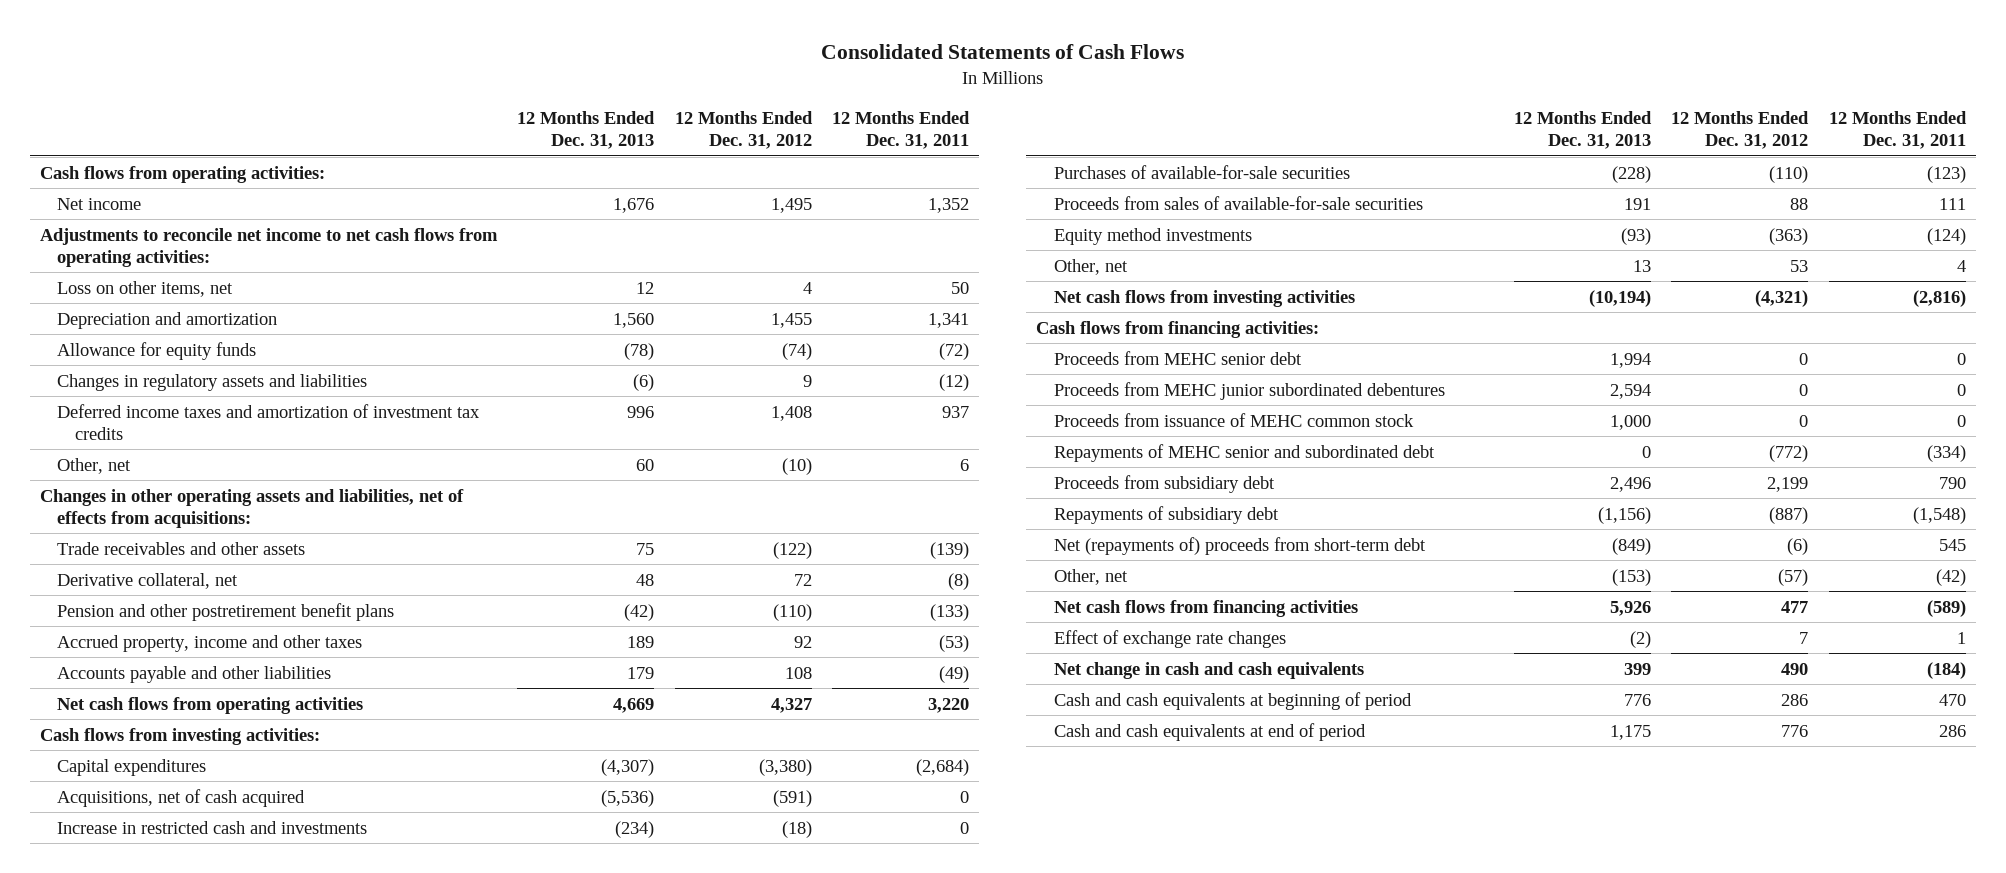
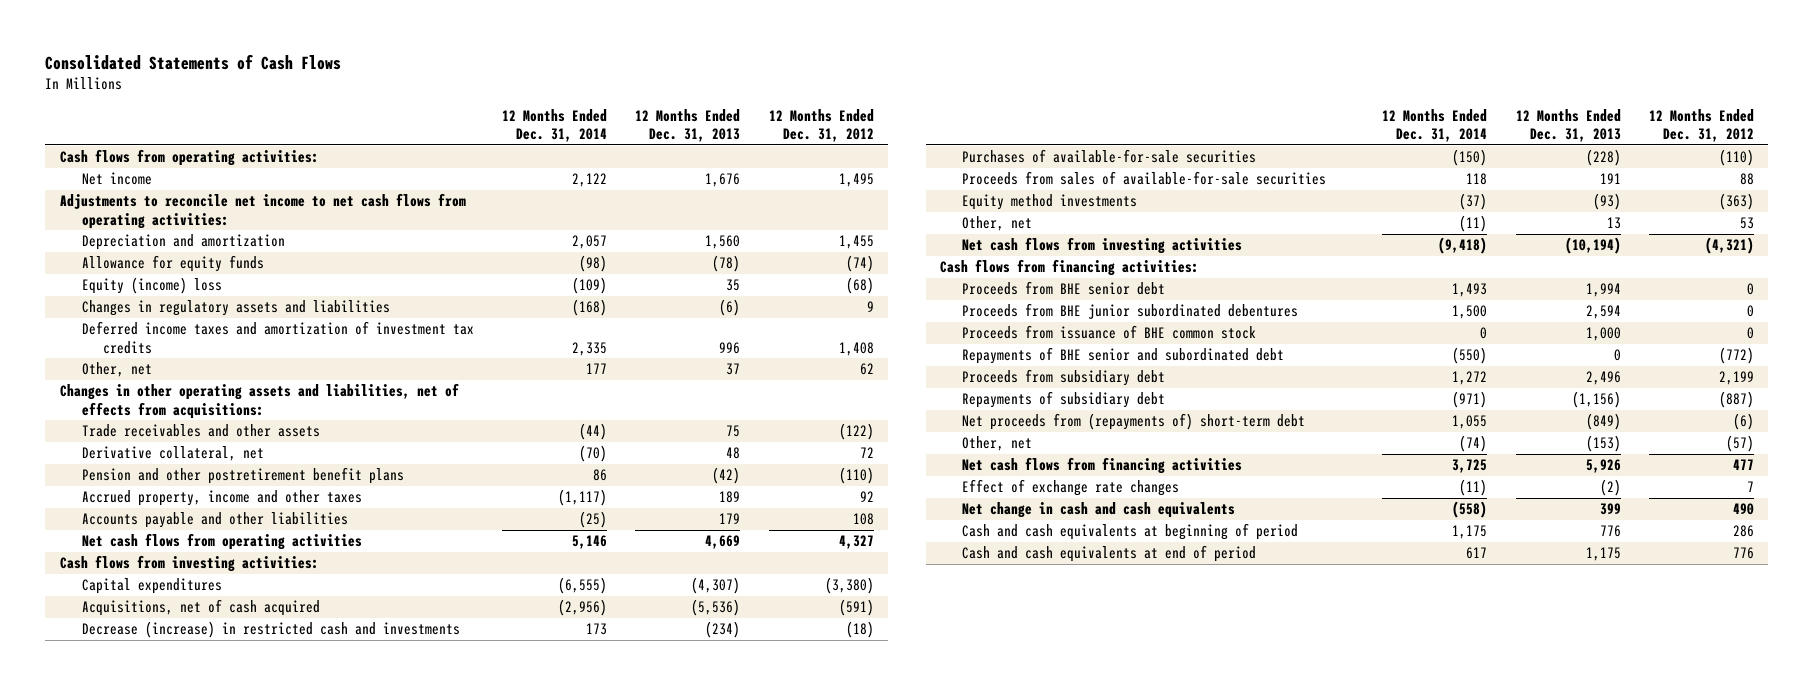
- | 12 Months Ended Dec. 31, 2013 | 12 Months Ended Dec. 31, 2012 | 12 Months Ended Dec. 31, 2011
+ | 12 Months Ended Dec. 31, 2014 | 12 Months Ended Dec. 31, 2013 | 12 Months Ended Dec. 31, 2012
- Loss on other items, net | 12 | 4 | 50
+ Equity (income) loss | (109) | 35 | (68)
- Other, net | 60 | (10) | 6
+ Other, net | 177 | 37 | 62
- Increase in restricted cash and investments | (234) | (18) | 0
+ Decrease (increase) in restricted cash and investments | 173 | (234) | (18)
- Proceeds from MEHC senior debt | 1,994 | 0 | 0
- Proceeds from MEHC junior subordinated debentures | 2,594 | 0 | 0
- Proceeds from issuance of MEHC common stock | 1,000 | 0 | 0
- Repayments of MEHC senior and subordinated debt | 0 | (772) | (334)
+ Proceeds from BHE senior debt | 1,493 | 1,994 | 0
+ Proceeds from BHE junior subordinated debentures | 1,500 | 2,594 | 0
+ Proceeds from issuance of BHE common stock | 0 | 1,000 | 0
+ Repayments of BHE senior and subordinated debt | (550) | 0 | (772)
- Net (repayments of) proceeds from short-term debt | (849) | (6) | 545
+ Net proceeds from (repayments of) short-term debt | 1,055 | (849) | (6)

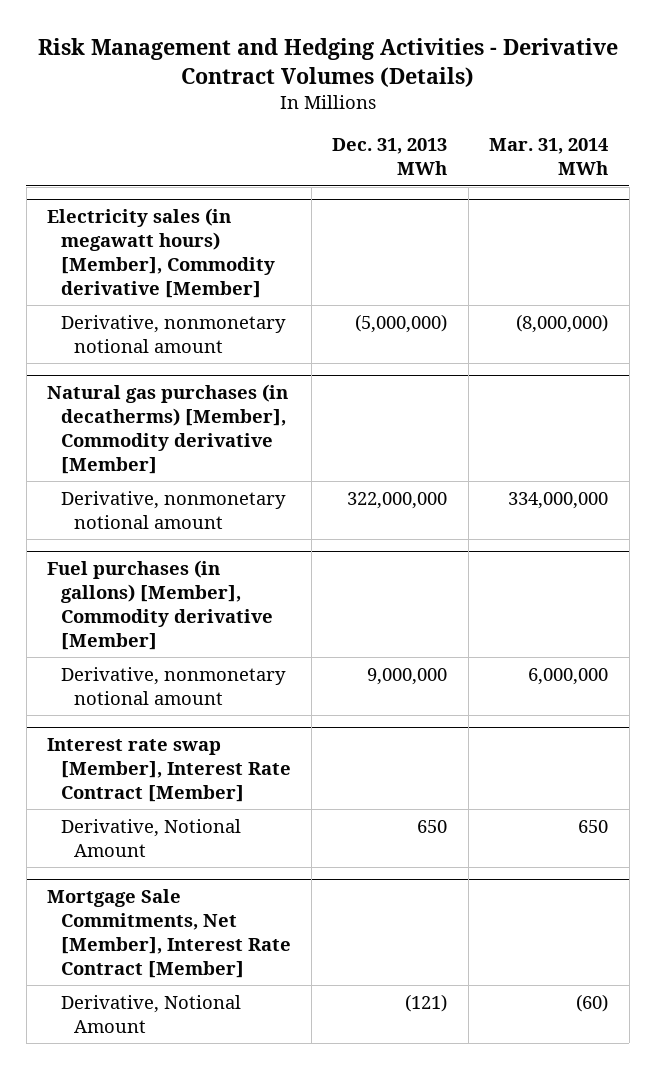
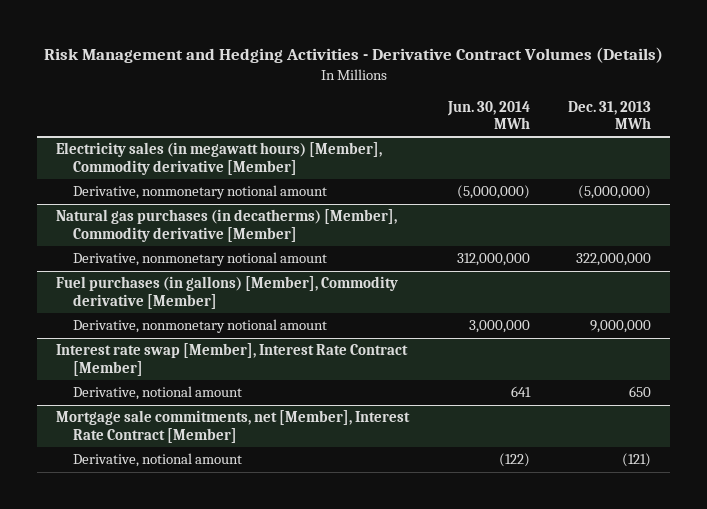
- | Dec. 31, 2013 MWh | Mar. 31, 2014 MWh
+ | Jun. 30, 2014 MWh | Dec. 31, 2013 MWh
@ Interest rate swap [Member], Interest Rate Contract [Member]
- Derivative, Notional Amount | 650 | 650
- Mortgage Sale Commitments, Net [Member], Interest Rate Contract [Member]
- Derivative, Notional Amount | (121) | (60)
@ Interest rate swap [Member], Interest Rate Contract [Member]
+ Derivative, notional amount | 641 | 650
+ Mortgage sale commitments, net [Member], Interest Rate Contract [Member]
+ Derivative, notional amount | (122) | (121)

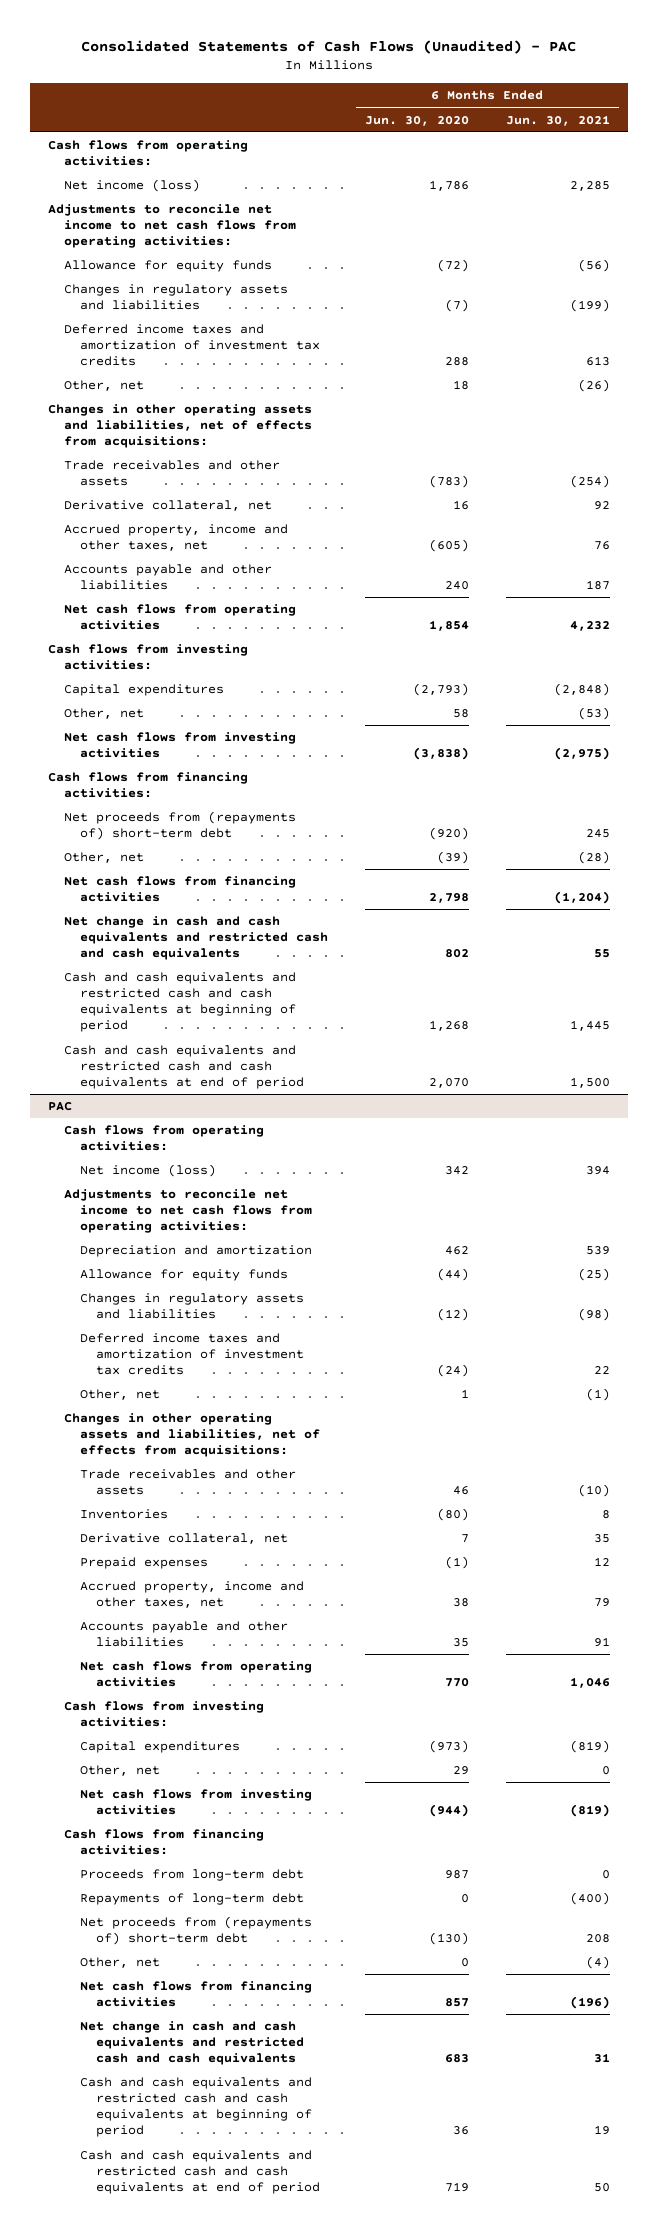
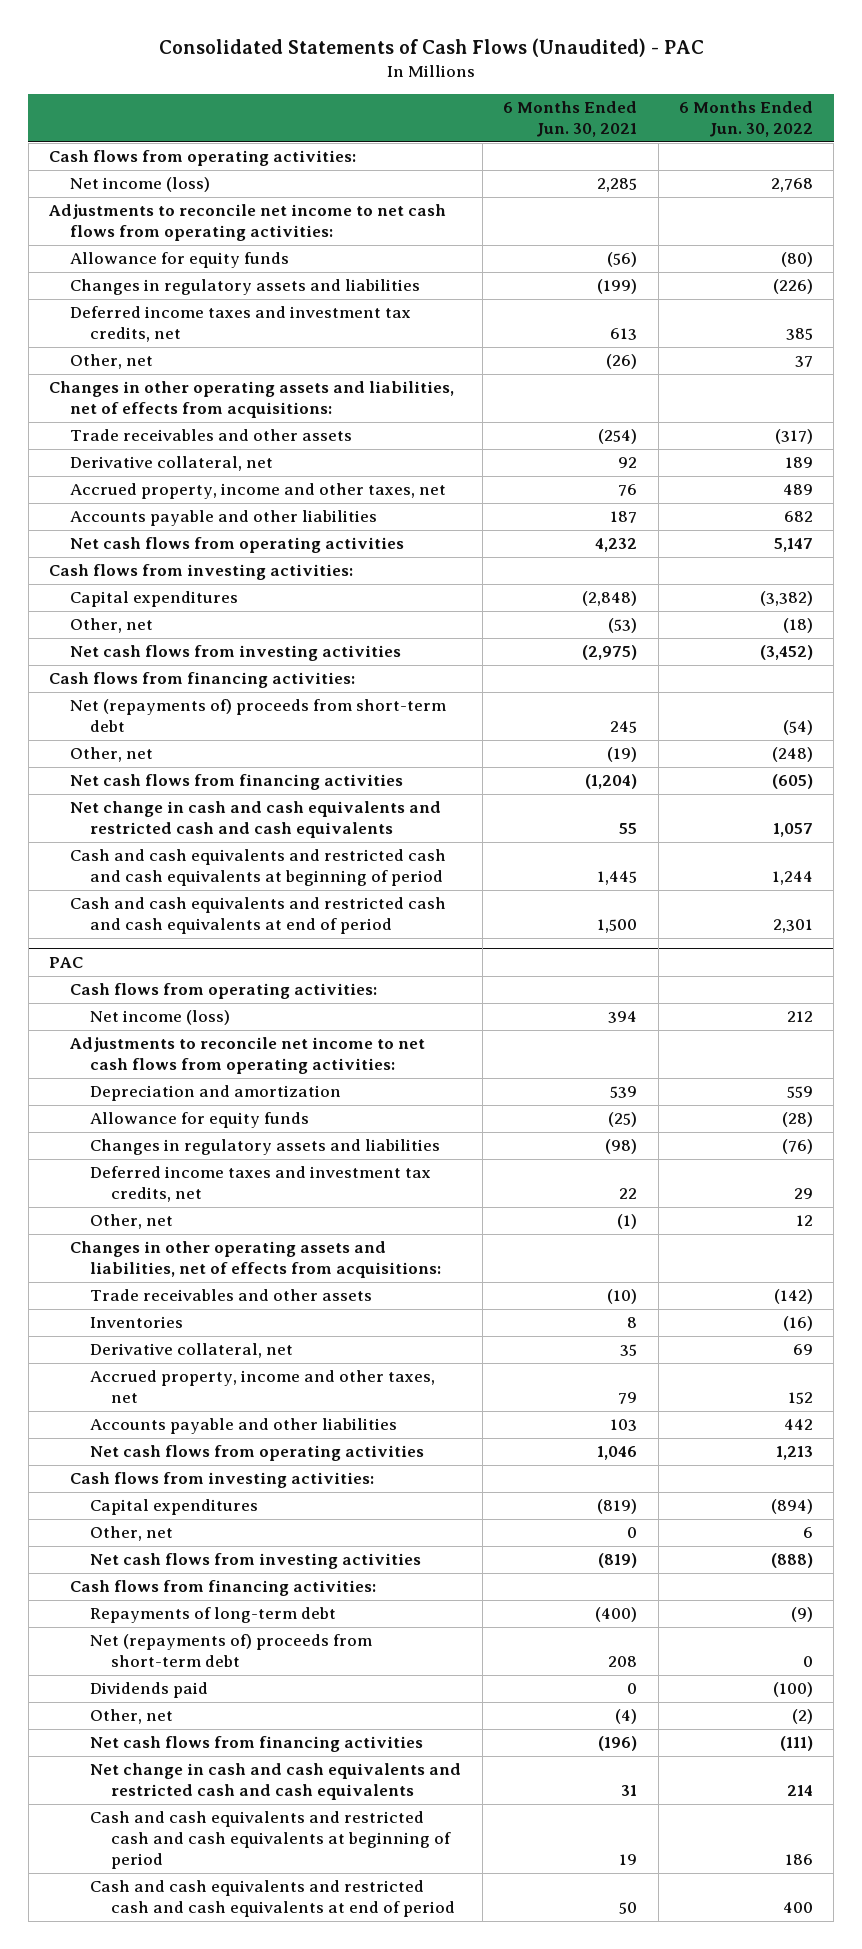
- | 6 Months Ended Jun. 30, 2020 | 6 Months Ended Jun. 30, 2021
+ | 6 Months Ended Jun. 30, 2021 | 6 Months Ended Jun. 30, 2022
- Deferred income taxes and amortization of investment tax credits | 288 | 613
+ Deferred income taxes and investment tax credits, net | 613 | 385
- Net proceeds from (repayments of) short-term debt | (920) | 245
- Other, net | (39) | (28)
+ Net (repayments of) proceeds from short-term debt | 245 | (54)
+ Other, net | (19) | (248)
@ PAC
- Deferred income taxes and amortization of investment tax credits | (24) | 22
+ Deferred income taxes and investment tax credits, net | 22 | 29
- Prepaid expenses | (1) | 12
- Accounts payable and other liabilities | 35 | 91
+ Accounts payable and other liabilities | 103 | 442
- Proceeds from long-term debt | 987 | 0
- Net proceeds from (repayments of) short-term debt | (130) | 208
+ Net (repayments of) proceeds from short-term debt | 208 | 0
+ Dividends paid | 0 | (100)

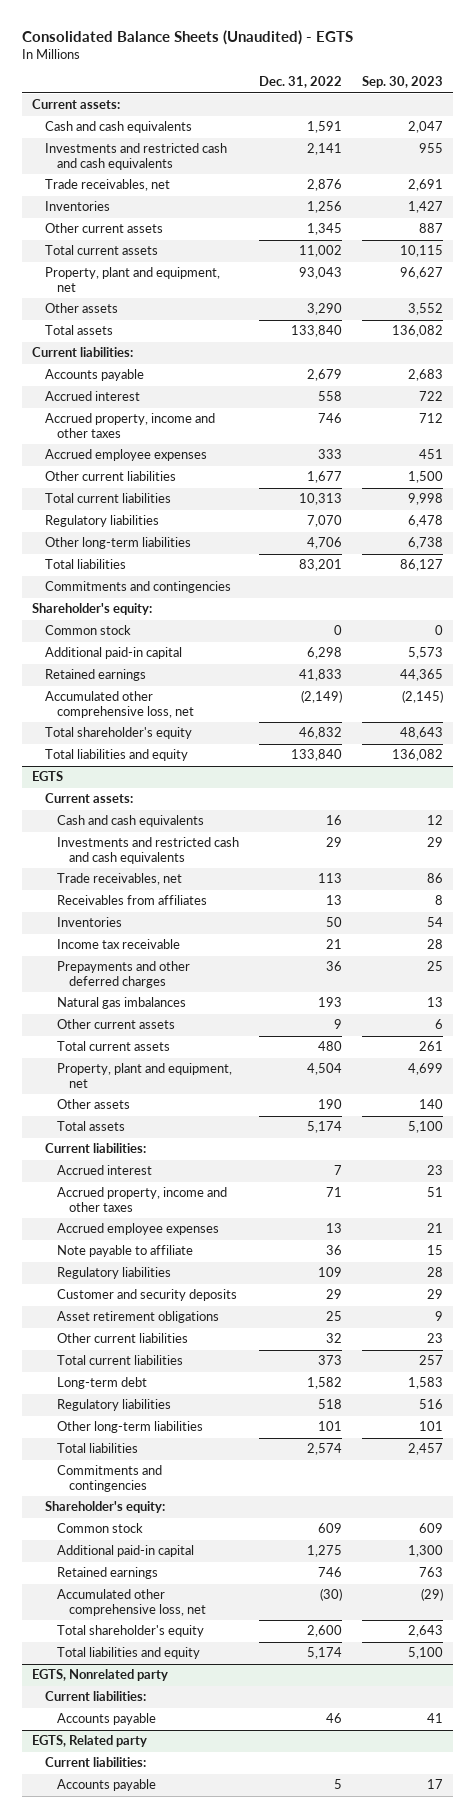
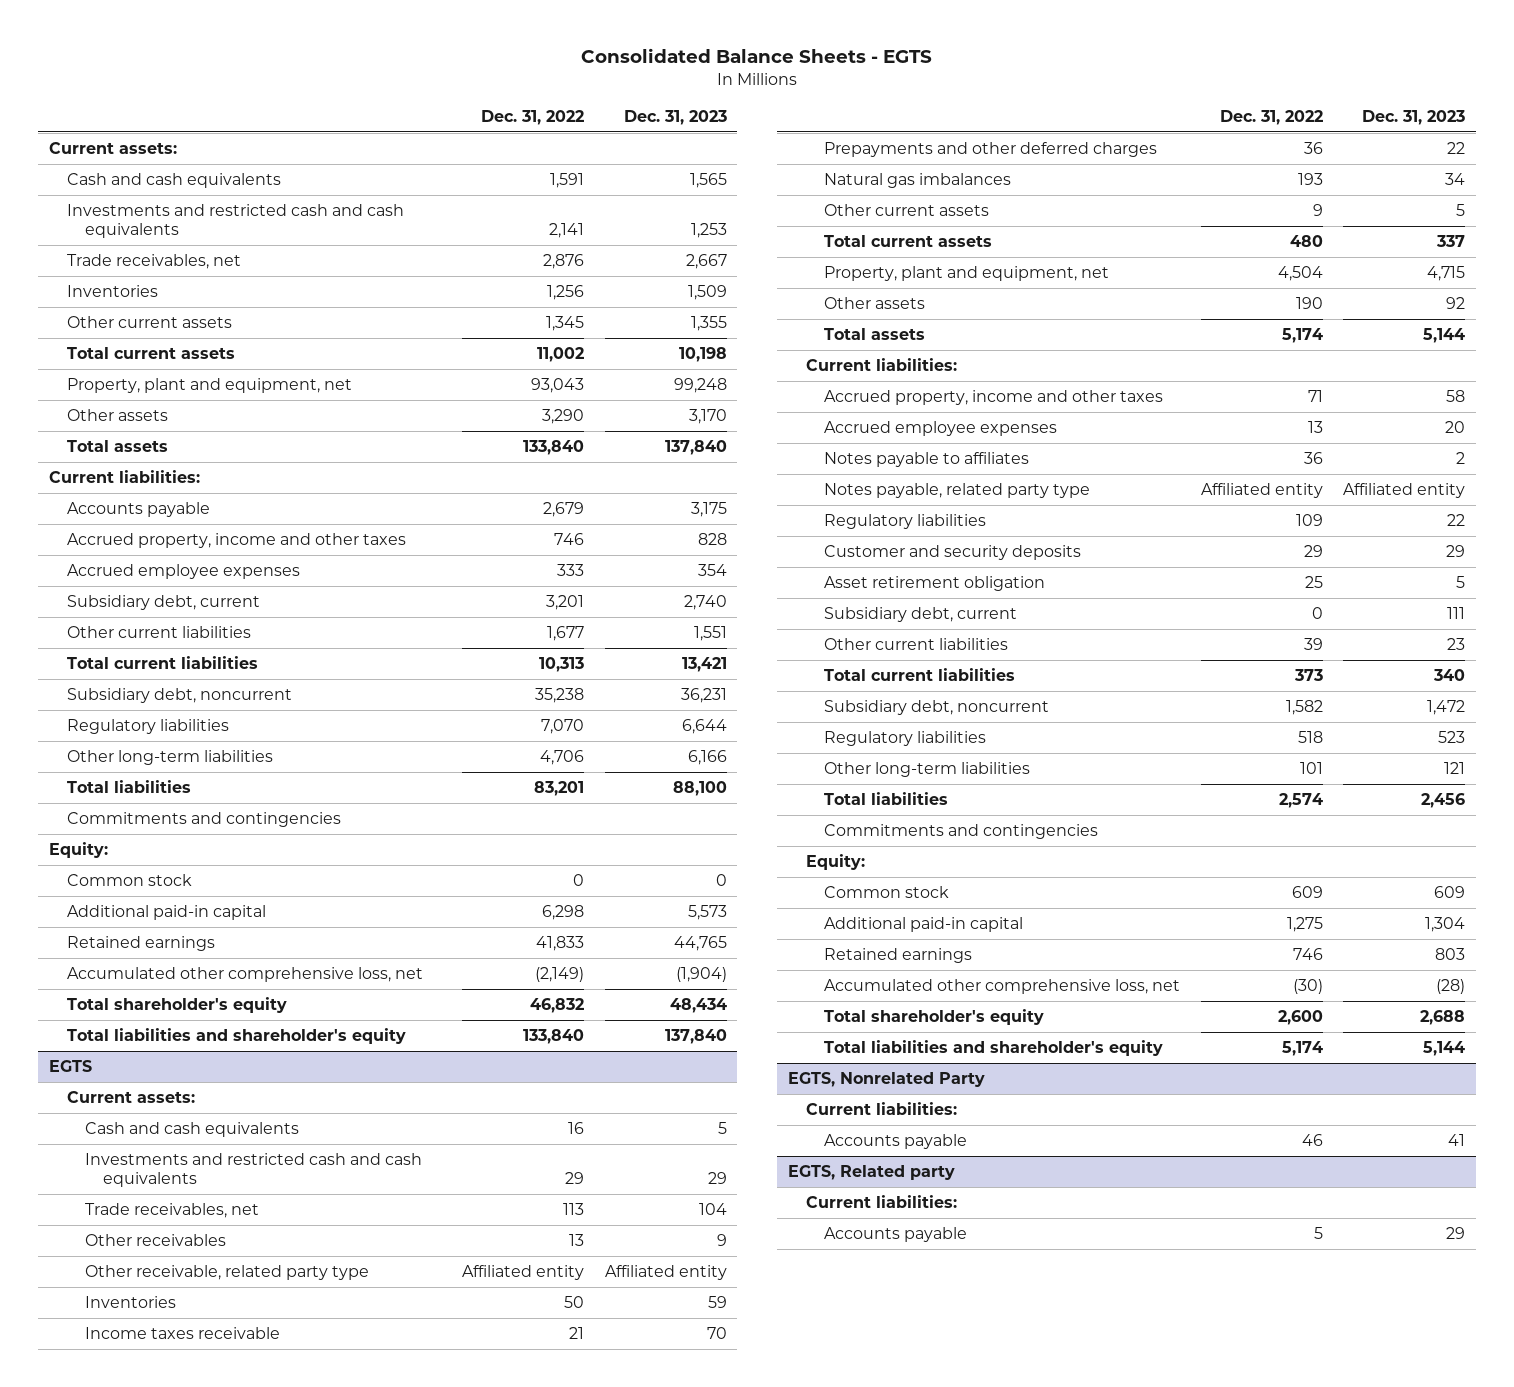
- Consolidated Balance Sheets (Unaudited) - EGTS
+ Consolidated Balance Sheets - EGTS
- | Dec. 31, 2022 | Sep. 30, 2023
+ | Dec. 31, 2022 | Dec. 31, 2023
- Accrued interest | 558 | 722
+ Subsidiary debt, current | 3,201 | 2,740
+ Subsidiary debt, noncurrent | 35,238 | 36,231
- Shareholder's equity:
+ Equity:
- Total liabilities and equity | 133,840 | 136,082
+ Total liabilities and shareholder's equity | 133,840 | 137,840
@ EGTS
- Receivables from affiliates | 13 | 8
+ Other receivables | 13 | 9
+ Other receivable, related party type | Affiliated entity | Affiliated entity
- Income tax receivable | 21 | 28
+ Income taxes receivable | 21 | 70
- Accrued interest | 7 | 23
- Note payable to affiliate | 36 | 15
+ Notes payable to affiliates | 36 | 2
+ Notes payable, related party type | Affiliated entity | Affiliated entity
- Asset retirement obligations | 25 | 9
- Other current liabilities | 32 | 23
+ Asset retirement obligation | 25 | 5
+ Subsidiary debt, current | 0 | 111
+ Other current liabilities | 39 | 23
- Long-term debt | 1,582 | 1,583
+ Subsidiary debt, noncurrent | 1,582 | 1,472
- Shareholder's equity:
+ Equity:
- Total liabilities and equity | 5,174 | 5,100
- EGTS, Nonrelated party
@ EGTS
+ Total liabilities and shareholder's equity | 5,174 | 5,144
+ EGTS, Nonrelated Party

